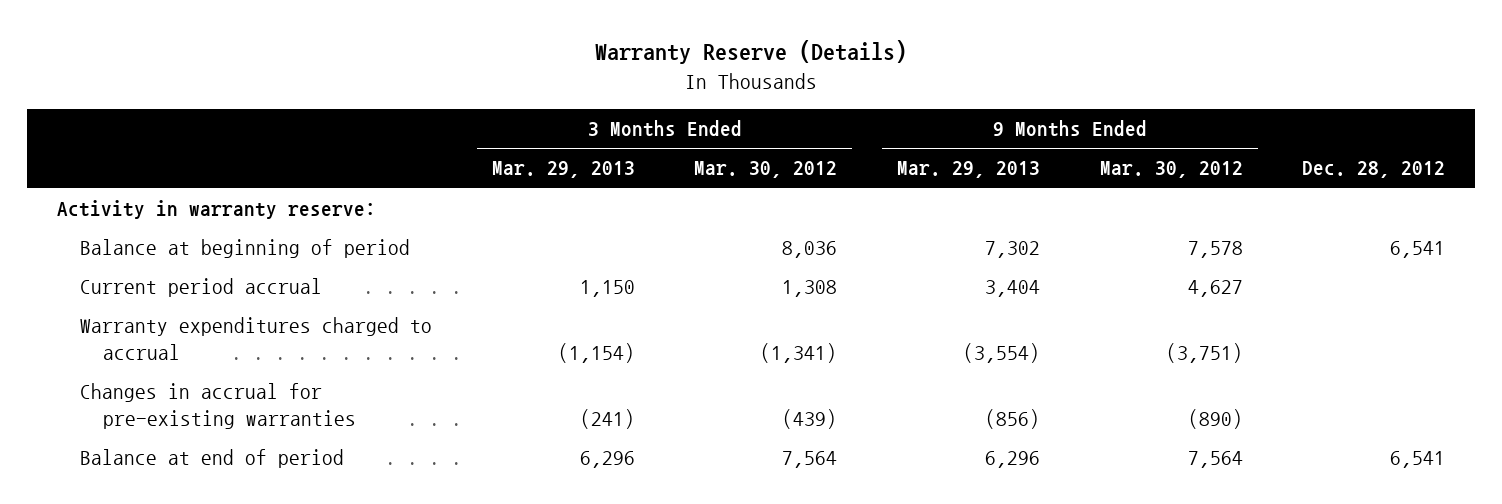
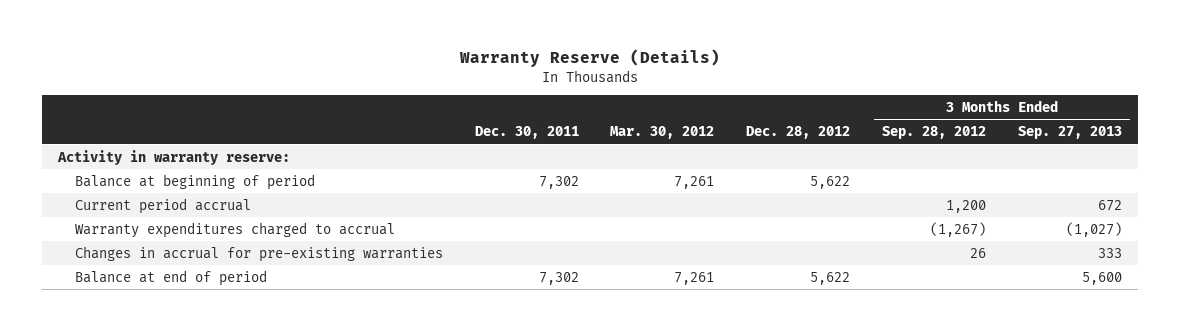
- | 3 Months Ended Mar. 29, 2013 | 3 Months Ended Mar. 30, 2012 | 9 Months Ended Mar. 29, 2013 | 9 Months Ended Mar. 30, 2012 | Dec. 28, 2012
+ | Dec. 30, 2011 | Mar. 30, 2012 | Dec. 28, 2012 | 3 Months Ended Sep. 28, 2012 | 3 Months Ended Sep. 27, 2013
- Balance at beginning of period | | 8,036 | 7,302 | 7,578 | 6,541
+ Balance at beginning of period | 7,302 | 7,261 | 5,622 | |
- Balance at end of period | 6,296 | 7,564 | 6,296 | 7,564 | 6,541
+ Balance at end of period | 7,302 | 7,261 | 5,622 | | 5,600

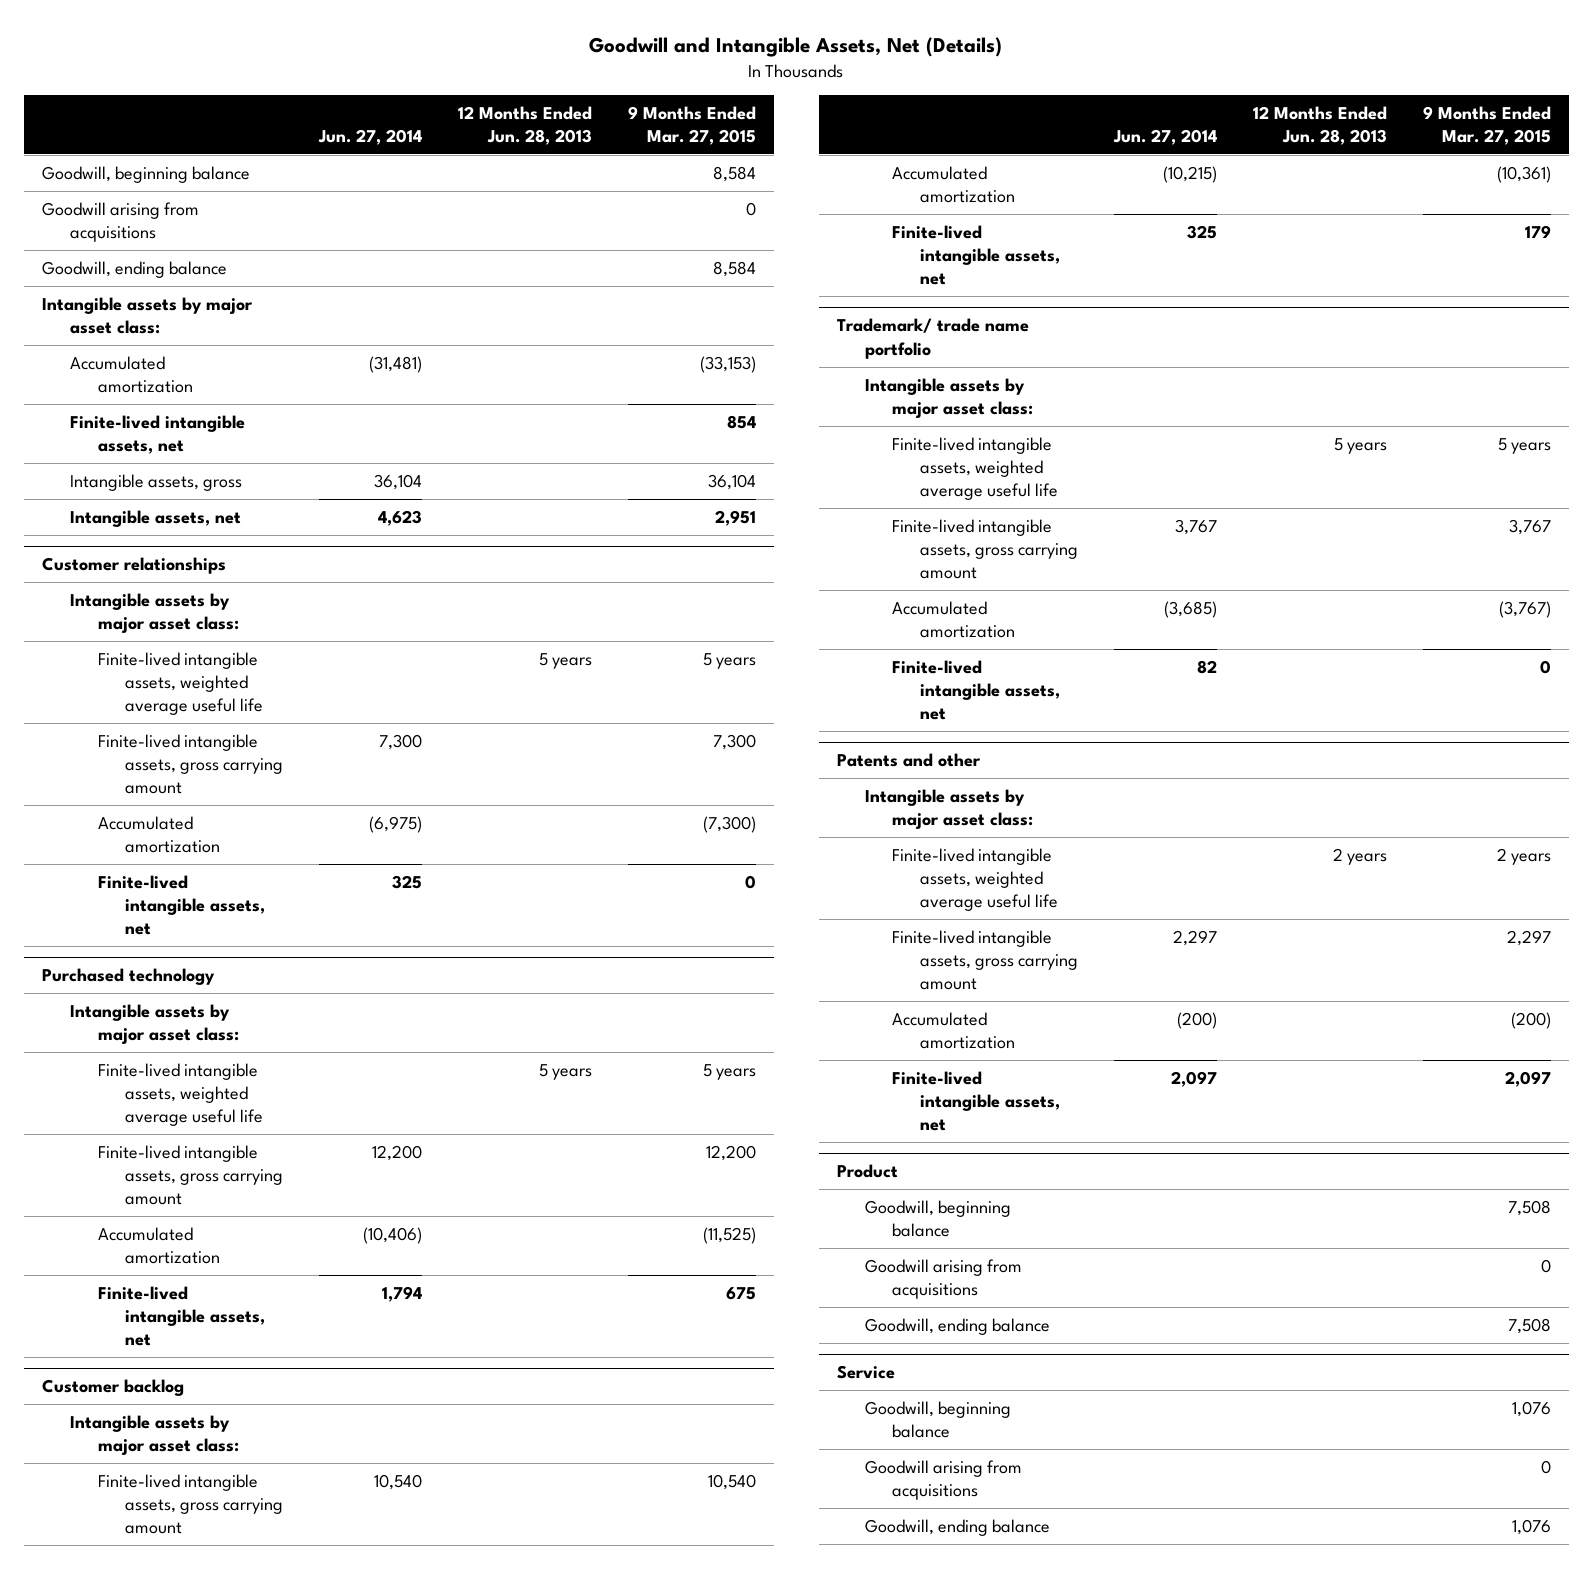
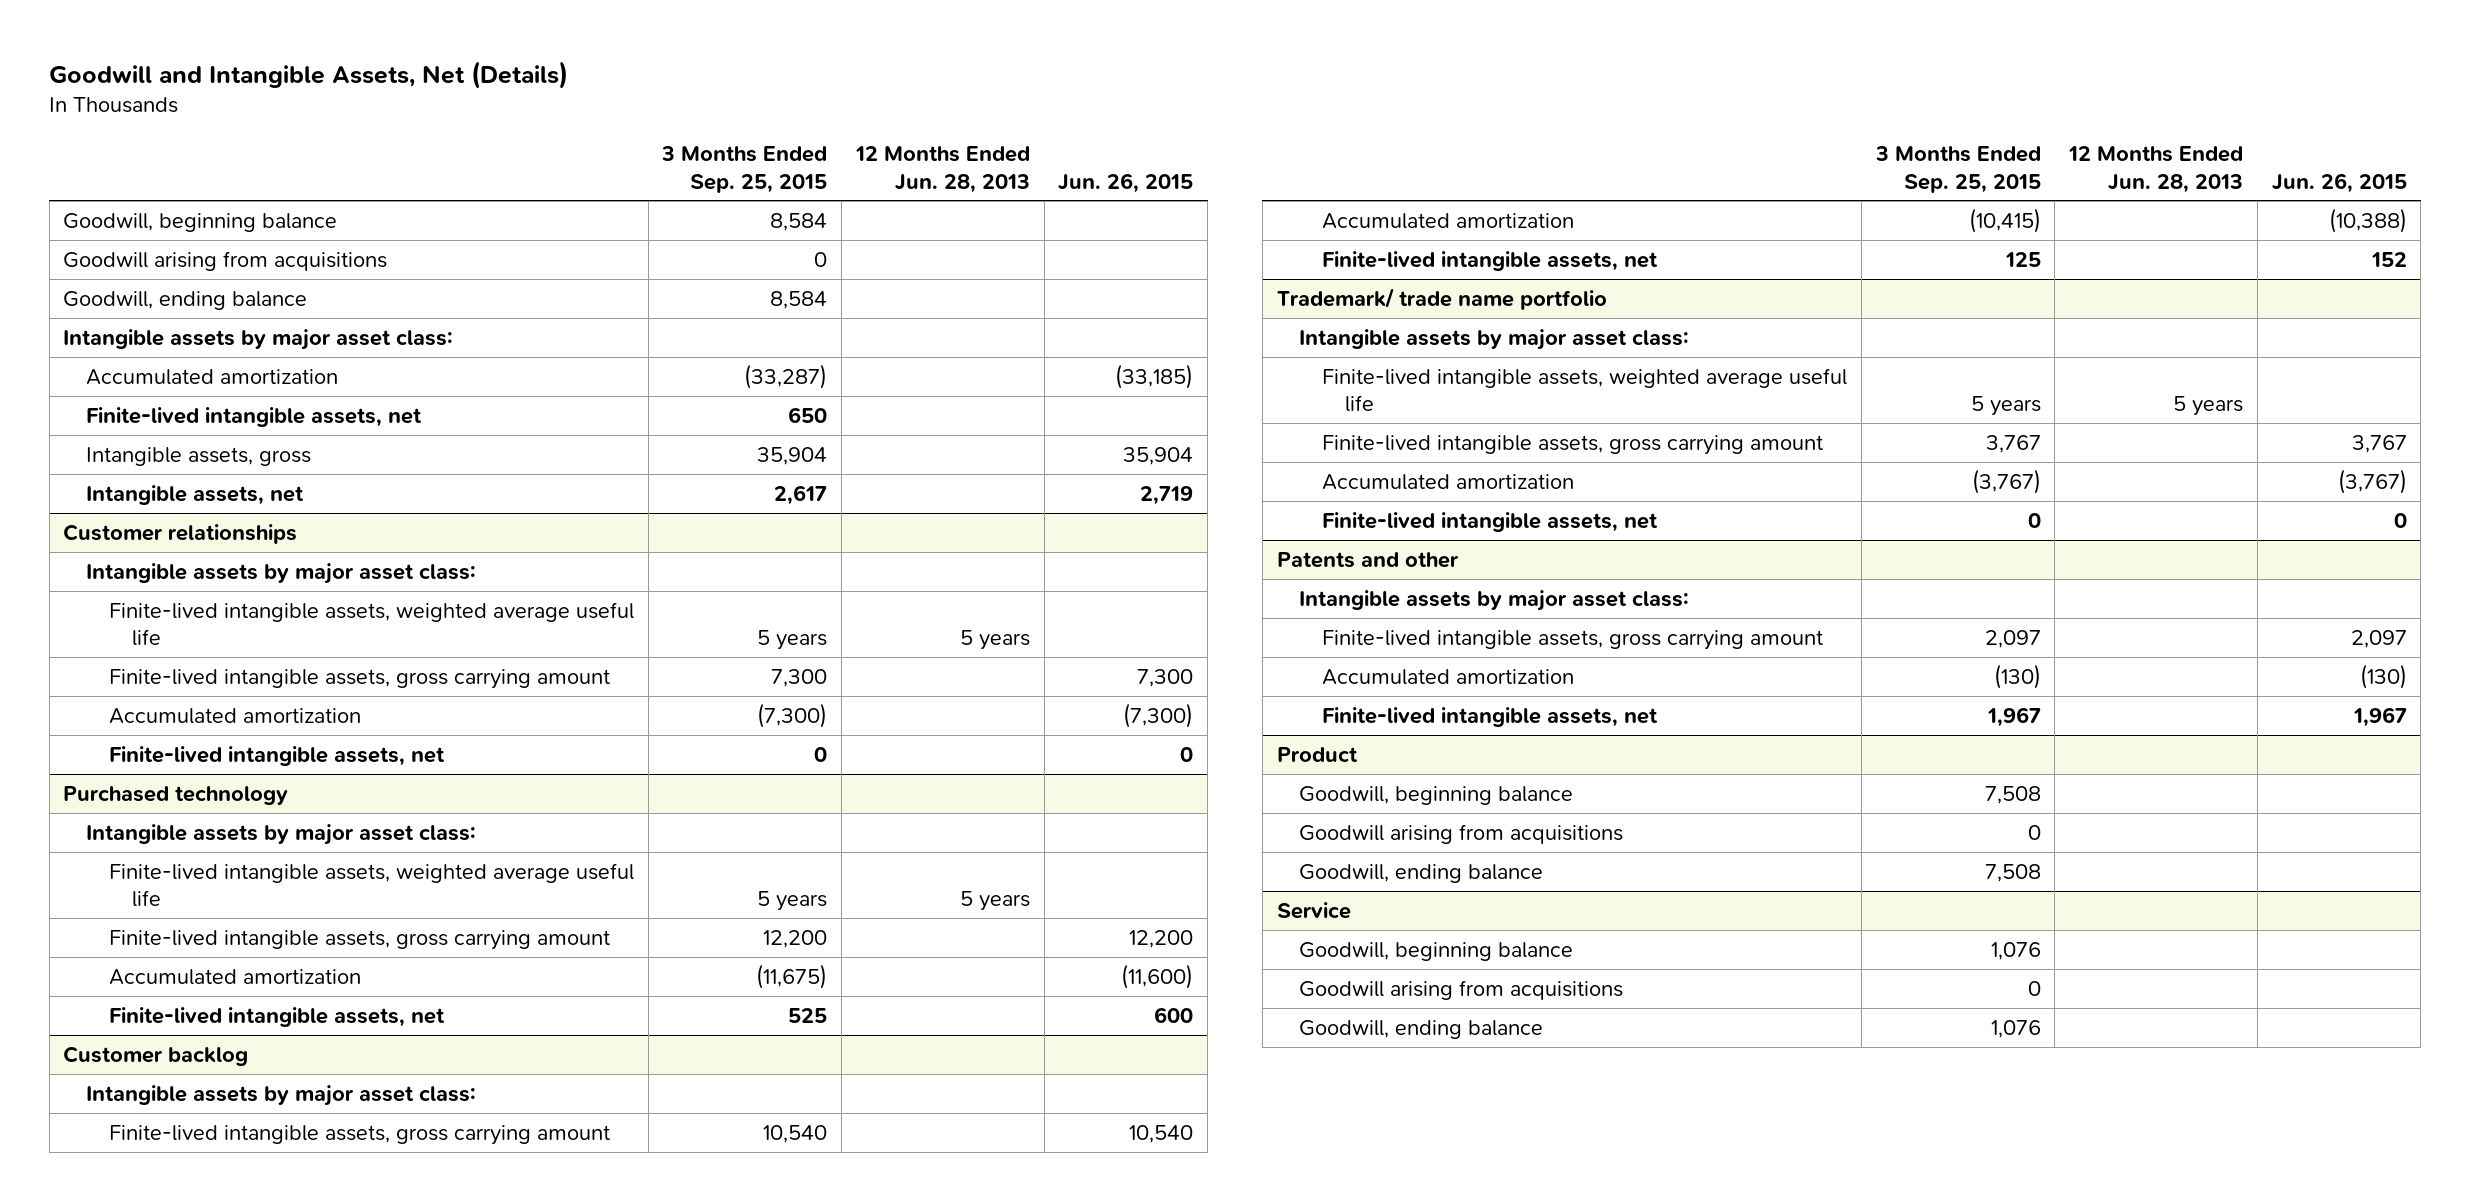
- | Jun. 27, 2014 | 12 Months Ended Jun. 28, 2013 | 9 Months Ended Mar. 27, 2015
+ | 3 Months Ended Sep. 25, 2015 | 12 Months Ended Jun. 28, 2013 | Jun. 26, 2015
@ Patents and other
- Finite-lived intangible assets, weighted average useful life | | 2 years | 2 years

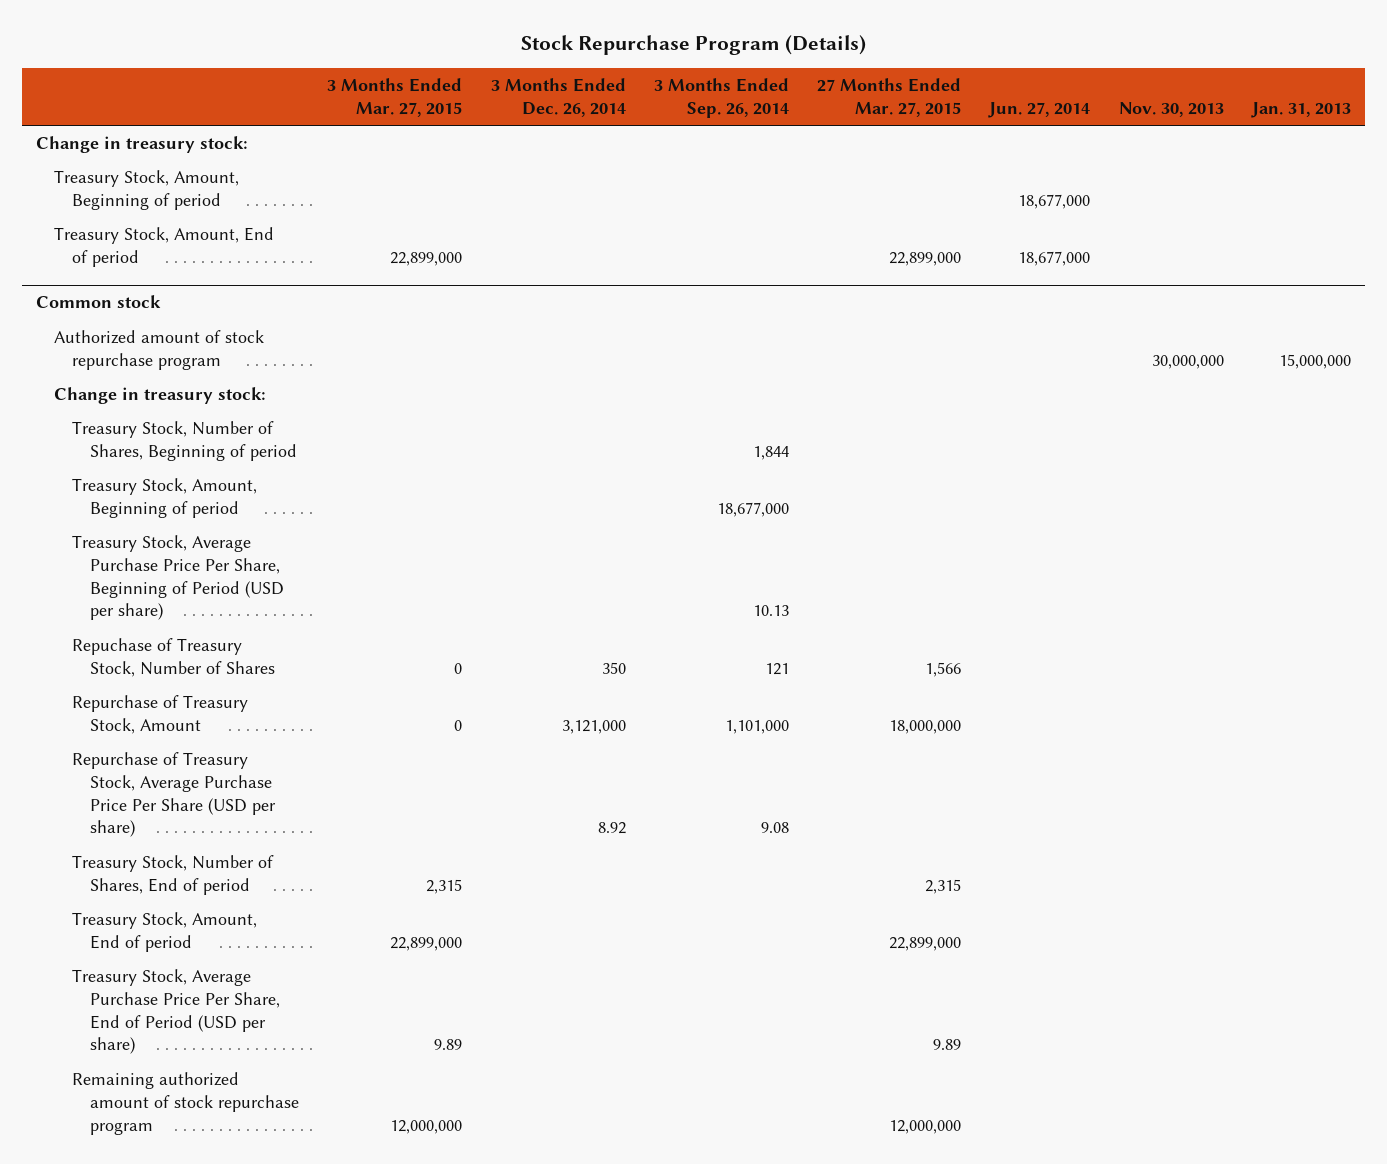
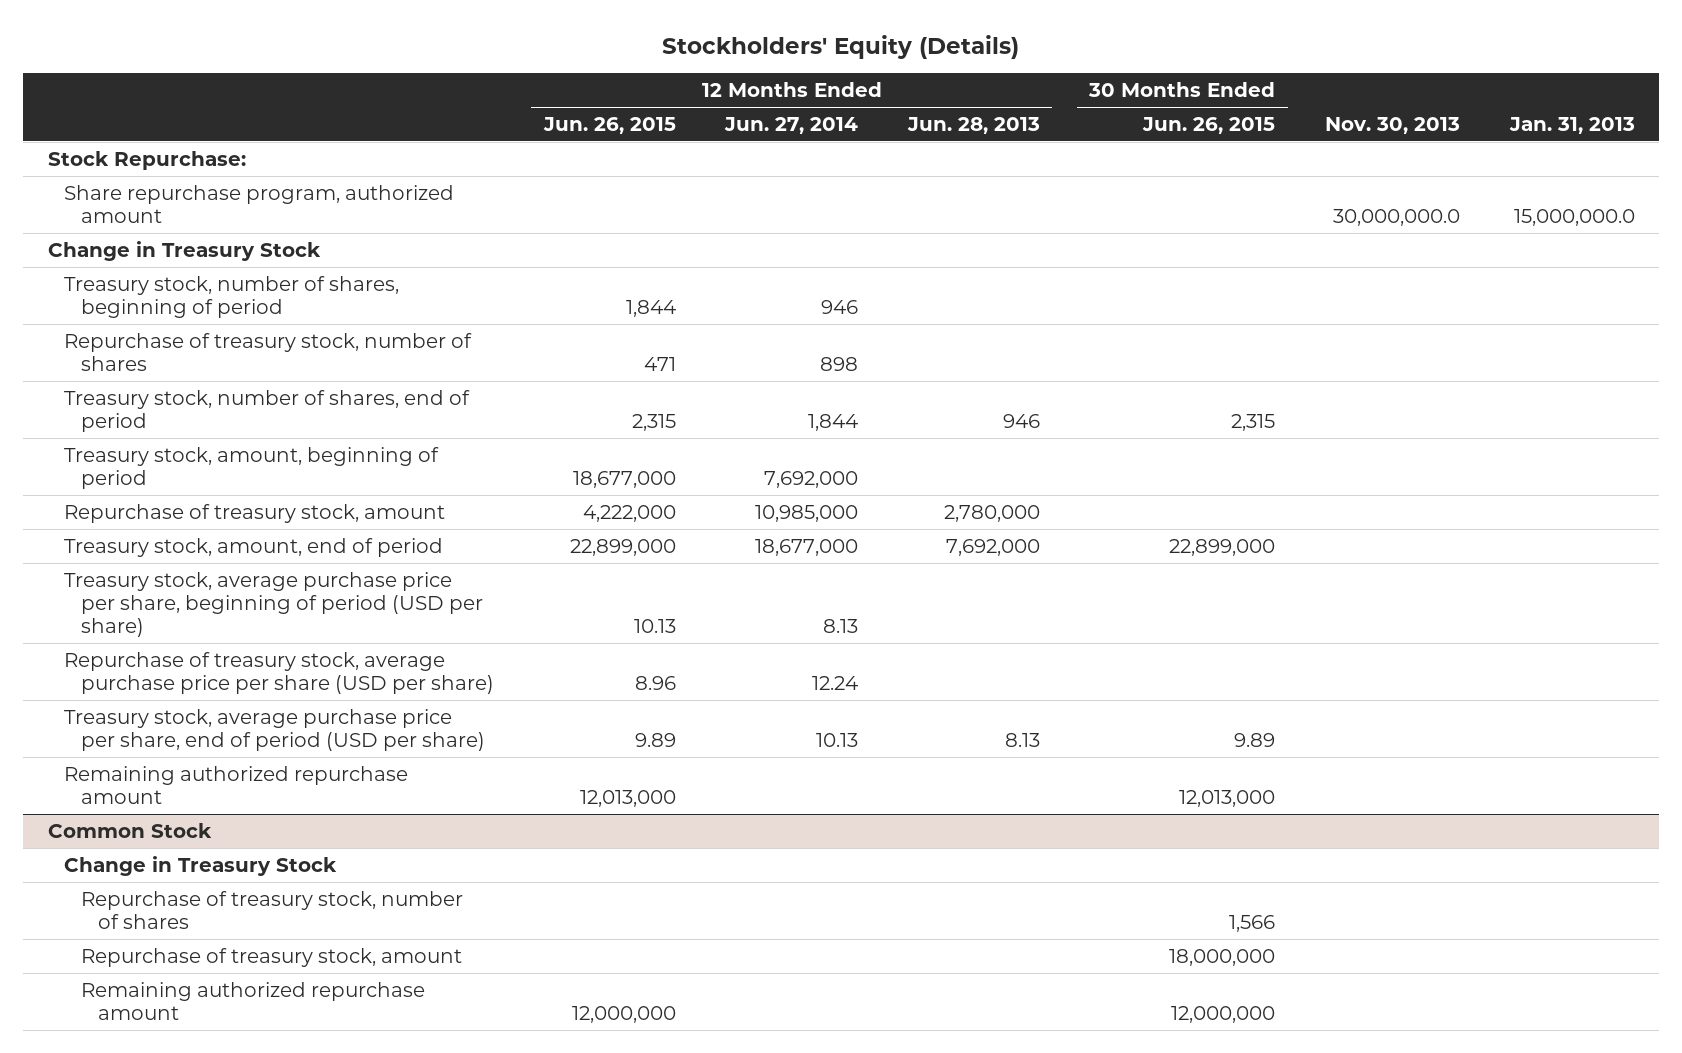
- Stock Repurchase Program (Details)
+ Stockholders' Equity (Details)
- | 3 Months Ended Mar. 27, 2015 | 3 Months Ended Dec. 26, 2014 | 3 Months Ended Sep. 26, 2014 | 27 Months Ended Mar. 27, 2015 | Jun. 27, 2014 | Nov. 30, 2013 | Jan. 31, 2013
+ | 12 Months Ended Jun. 26, 2015 | 12 Months Ended Jun. 27, 2014 | 12 Months Ended Jun. 28, 2013 | 30 Months Ended Jun. 26, 2015 | Nov. 30, 2013 | Jan. 31, 2013
- Change in treasury stock:
- Treasury Stock, Amount, Beginning of period | | | | | 18,677,000 | |
- Treasury Stock, Amount, End of period | 22,899,000 | | | 22,899,000 | 18,677,000 | |
- Common stock
- Authorized amount of stock repurchase program | | | | | | 30,000,000 | 15,000,000
- Change in treasury stock:
- Treasury Stock, Number of Shares, Beginning of period | | | 1,844 | | | |
- Treasury Stock, Amount, Beginning of period | | | 18,677,000 | | | |
- Treasury Stock, Average Purchase Price Per Share, Beginning of Period (USD per share) | | | 10.13 | | | |
- Repuchase of Treasury Stock, Number of Shares | 0 | 350 | 121 | 1,566 | | |
- Repurchase of Treasury Stock, Amount | 0 | 3,121,000 | 1,101,000 | 18,000,000 | | |
- Repurchase of Treasury Stock, Average Purchase Price Per Share (USD per share) | | 8.92 | 9.08 | | | |
- Treasury Stock, Number of Shares, End of period | 2,315 | | | 2,315 | | |
- Treasury Stock, Amount, End of period | 22,899,000 | | | 22,899,000 | | |
- Treasury Stock, Average Purchase Price Per Share, End of Period (USD per share) | 9.89 | | | 9.89 | | |
- Remaining authorized amount of stock repurchase program | 12,000,000 | | | 12,000,000 | | |
+ Stock Repurchase:
+ Share repurchase program, authorized amount | | | | | 30,000,000.0 | 15,000,000.0
+ Change in Treasury Stock
+ Treasury stock, number of shares, beginning of period | 1,844 | 946 | | | |
+ Repurchase of treasury stock, number of shares | 471 | 898 | | | |
+ Treasury stock, number of shares, end of period | 2,315 | 1,844 | 946 | 2,315 | |
+ Treasury stock, amount, beginning of period | 18,677,000 | 7,692,000 | | | |
+ Repurchase of treasury stock, amount | 4,222,000 | 10,985,000 | 2,780,000 | | |
+ Treasury stock, amount, end of period | 22,899,000 | 18,677,000 | 7,692,000 | 22,899,000 | |
+ Treasury stock, average purchase price per share, beginning of period (USD per share) | 10.13 | 8.13 | | | |
+ Repurchase of treasury stock, average purchase price per share (USD per share) | 8.96 | 12.24 | | | |
+ Treasury stock, average purchase price per share, end of period (USD per share) | 9.89 | 10.13 | 8.13 | 9.89 | |
+ Remaining authorized repurchase amount | 12,013,000 | | | 12,013,000 | |
+ Common Stock
+ Change in Treasury Stock
+ Repurchase of treasury stock, number of shares | | | | 1,566 | |
+ Repurchase of treasury stock, amount | | | | 18,000,000 | |
+ Remaining authorized repurchase amount | 12,000,000 | | | 12,000,000 | |

